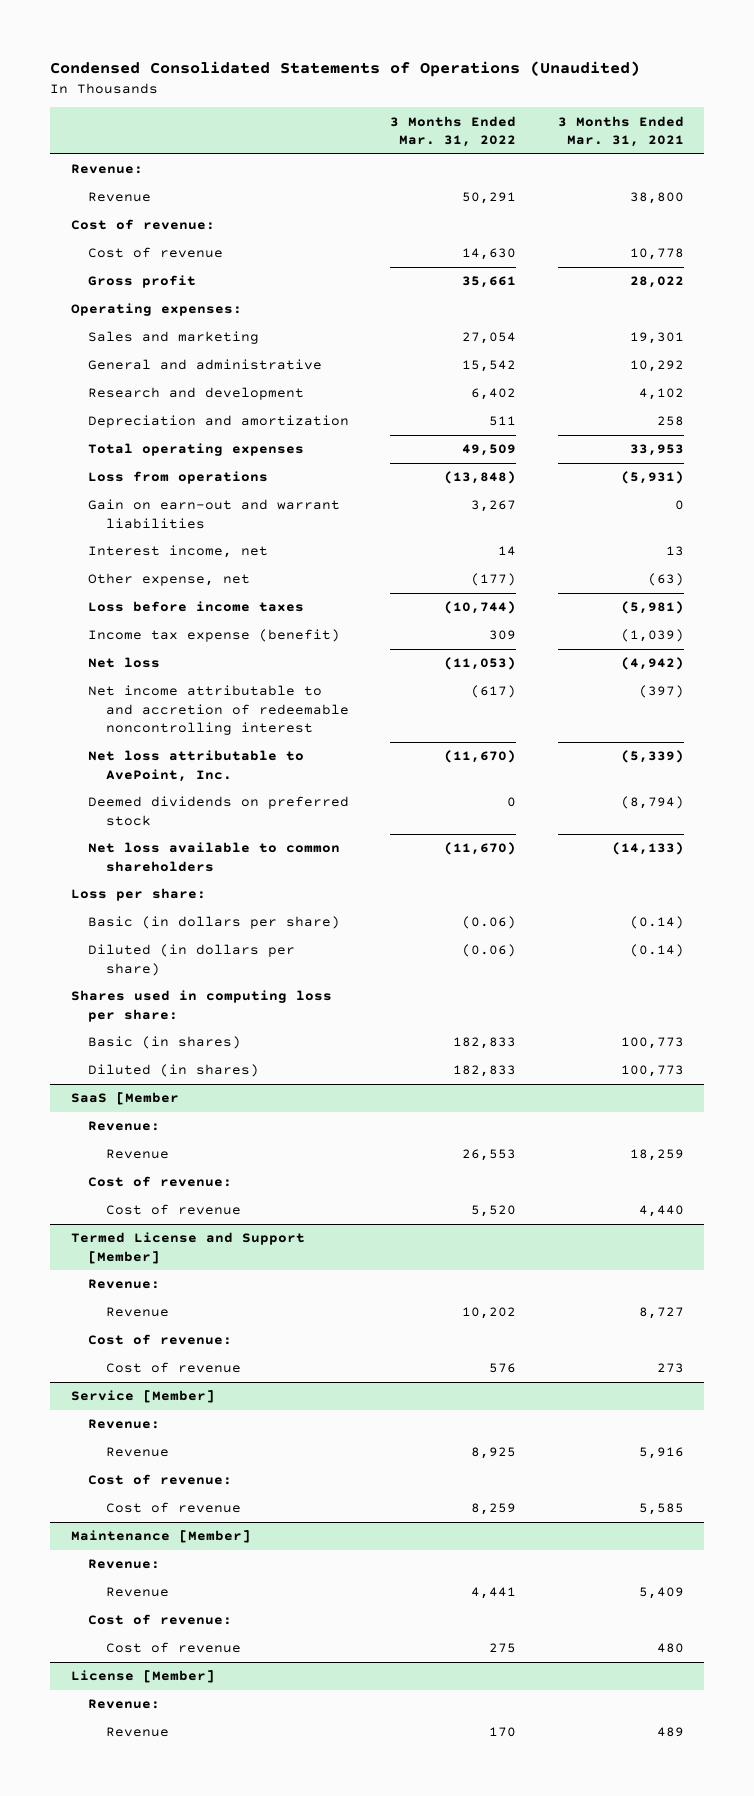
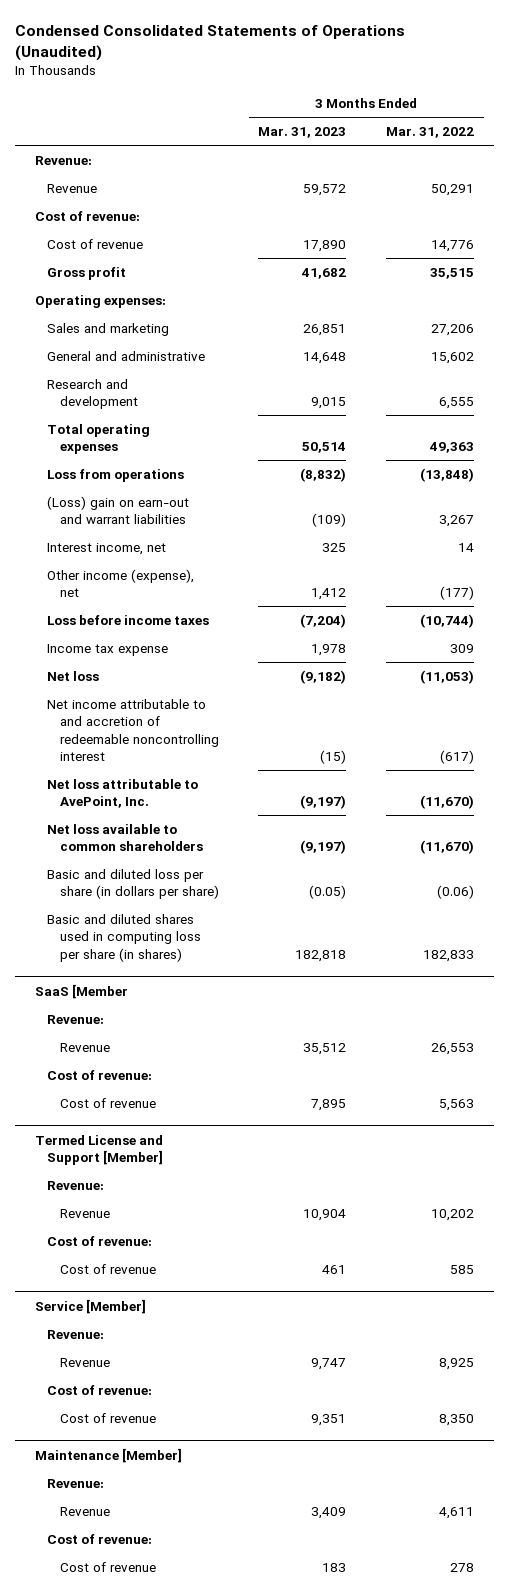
- | 3 Months Ended Mar. 31, 2022 | 3 Months Ended Mar. 31, 2021
+ | 3 Months Ended Mar. 31, 2023 | 3 Months Ended Mar. 31, 2022
- Cost of revenue | 14,630 | 10,778
- Gross profit | 35,661 | 28,022
+ Cost of revenue | 17,890 | 14,776
+ Gross profit | 41,682 | 35,515
- Sales and marketing | 27,054 | 19,301
- General and administrative | 15,542 | 10,292
- Research and development | 6,402 | 4,102
- Depreciation and amortization | 511 | 258
- Total operating expenses | 49,509 | 33,953
+ Sales and marketing | 26,851 | 27,206
+ General and administrative | 14,648 | 15,602
+ Research and development | 9,015 | 6,555
+ Total operating expenses | 50,514 | 49,363
- Gain on earn-out and warrant liabilities | 3,267 | 0
+ (Loss) gain on earn-out and warrant liabilities | (109) | 3,267
- Other expense, net | (177) | (63)
+ Other income (expense), net | 1,412 | (177)
- Income tax expense (benefit) | 309 | (1,039)
+ Income tax expense | 1,978 | 309
- Deemed dividends on preferred stock | 0 | (8,794)
- Loss per share:
- Basic (in dollars per share) | (0.06) | (0.14)
- Diluted (in dollars per share) | (0.06) | (0.14)
- Shares used in computing loss per share:
- Basic (in shares) | 182,833 | 100,773
- Diluted (in shares) | 182,833 | 100,773
+ Basic and diluted loss per share (in dollars per share) | (0.05) | (0.06)
+ Basic and diluted shares used in computing loss per share (in shares) | 182,818 | 182,833
@ SaaS [Member
- Cost of revenue | 5,520 | 4,440
+ Cost of revenue | 7,895 | 5,563
@ Termed License and Support [Member]
- Cost of revenue | 576 | 273
+ Cost of revenue | 461 | 585
@ Service [Member]
- Cost of revenue | 8,259 | 5,585
+ Cost of revenue | 9,351 | 8,350
@ Maintenance [Member]
- Revenue | 4,441 | 5,409
+ Revenue | 3,409 | 4,611
- Cost of revenue | 275 | 480
- License [Member]
- Revenue:
- Revenue | 170 | 489
@ Maintenance [Member]
+ Cost of revenue | 183 | 278

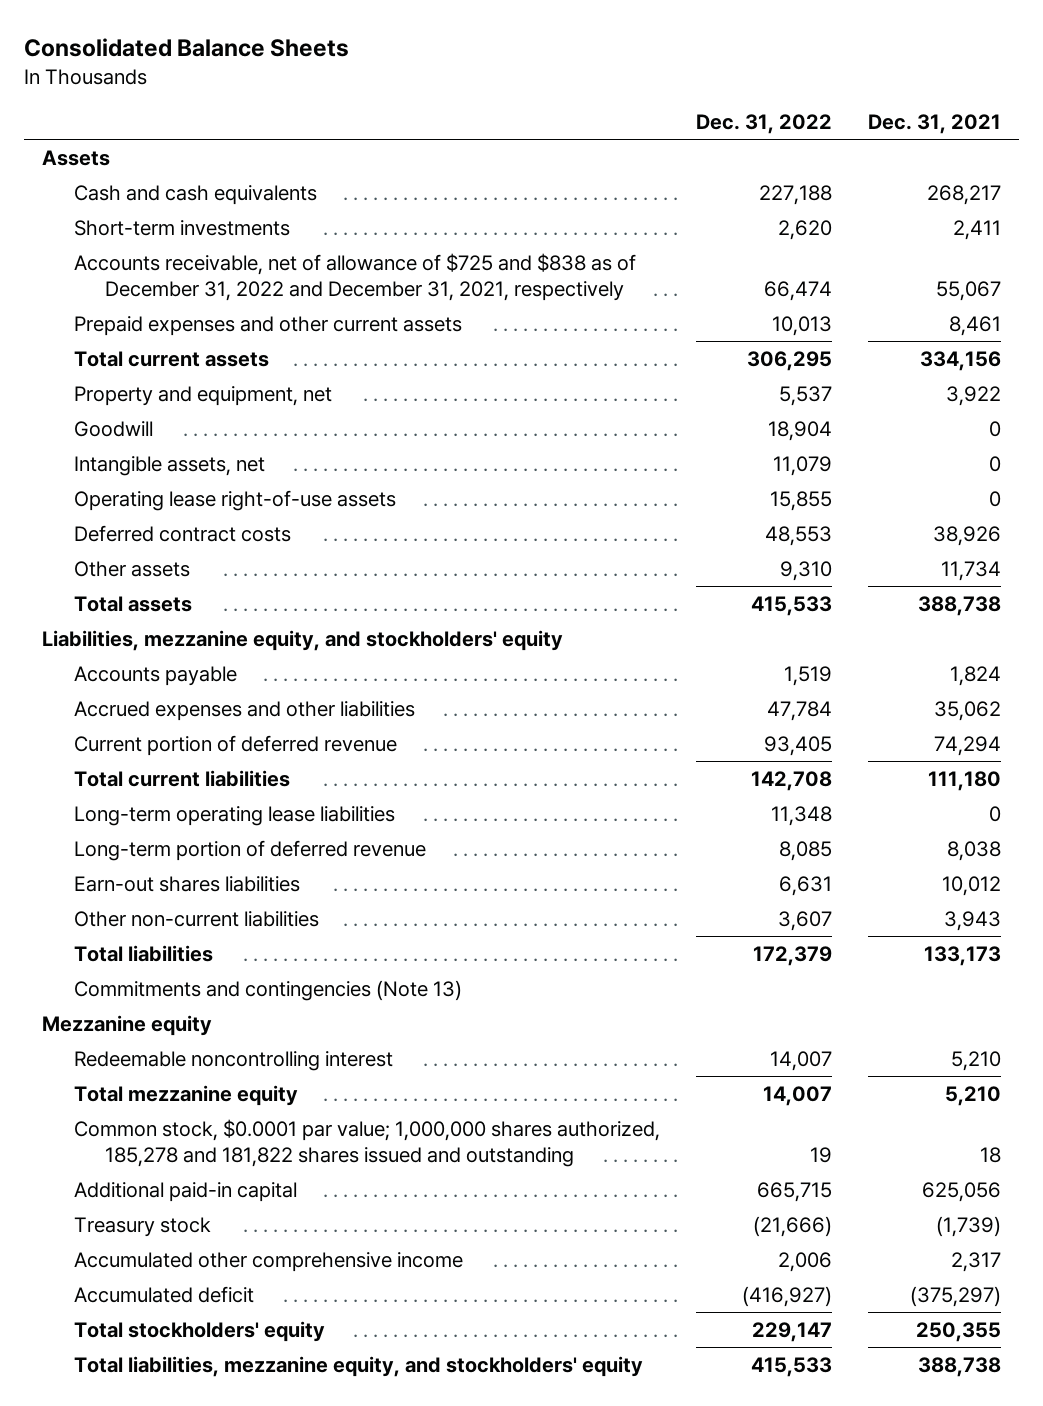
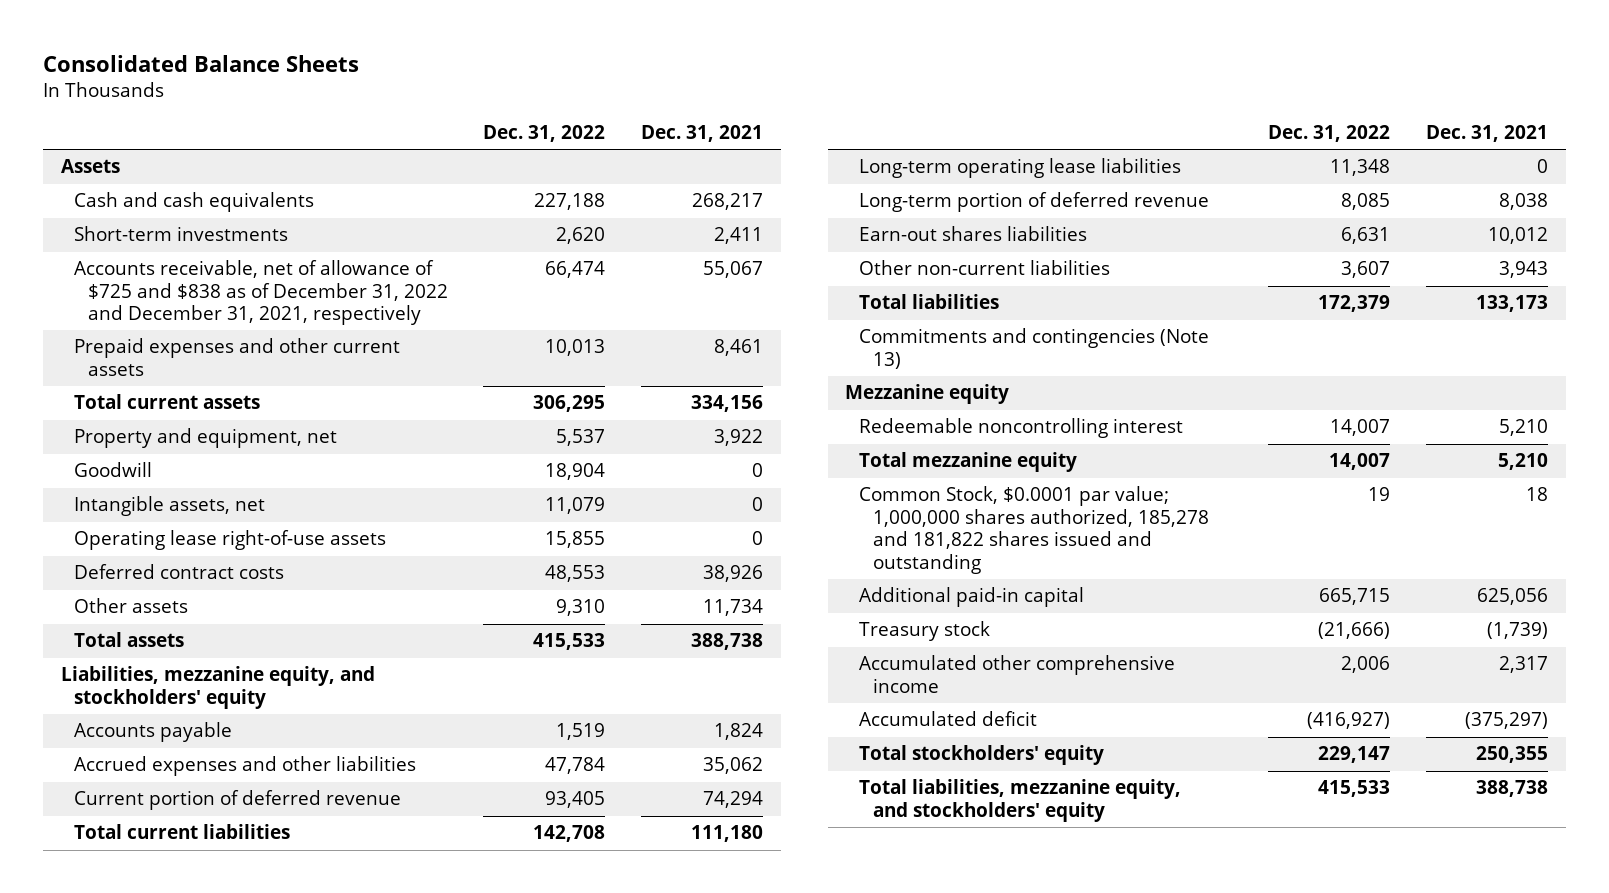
- Common stock, $0.0001 par value; 1,000,000 shares authorized, 185,278 and 181,822 shares issued and outstanding | 19 | 18
+ Common Stock, $0.0001 par value; 1,000,000 shares authorized, 185,278 and 181,822 shares issued and outstanding | 19 | 18

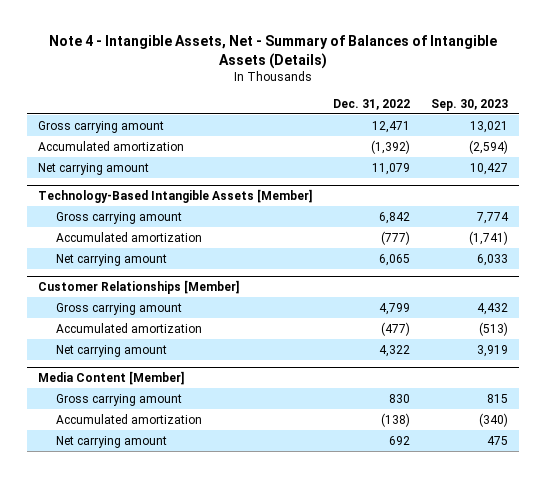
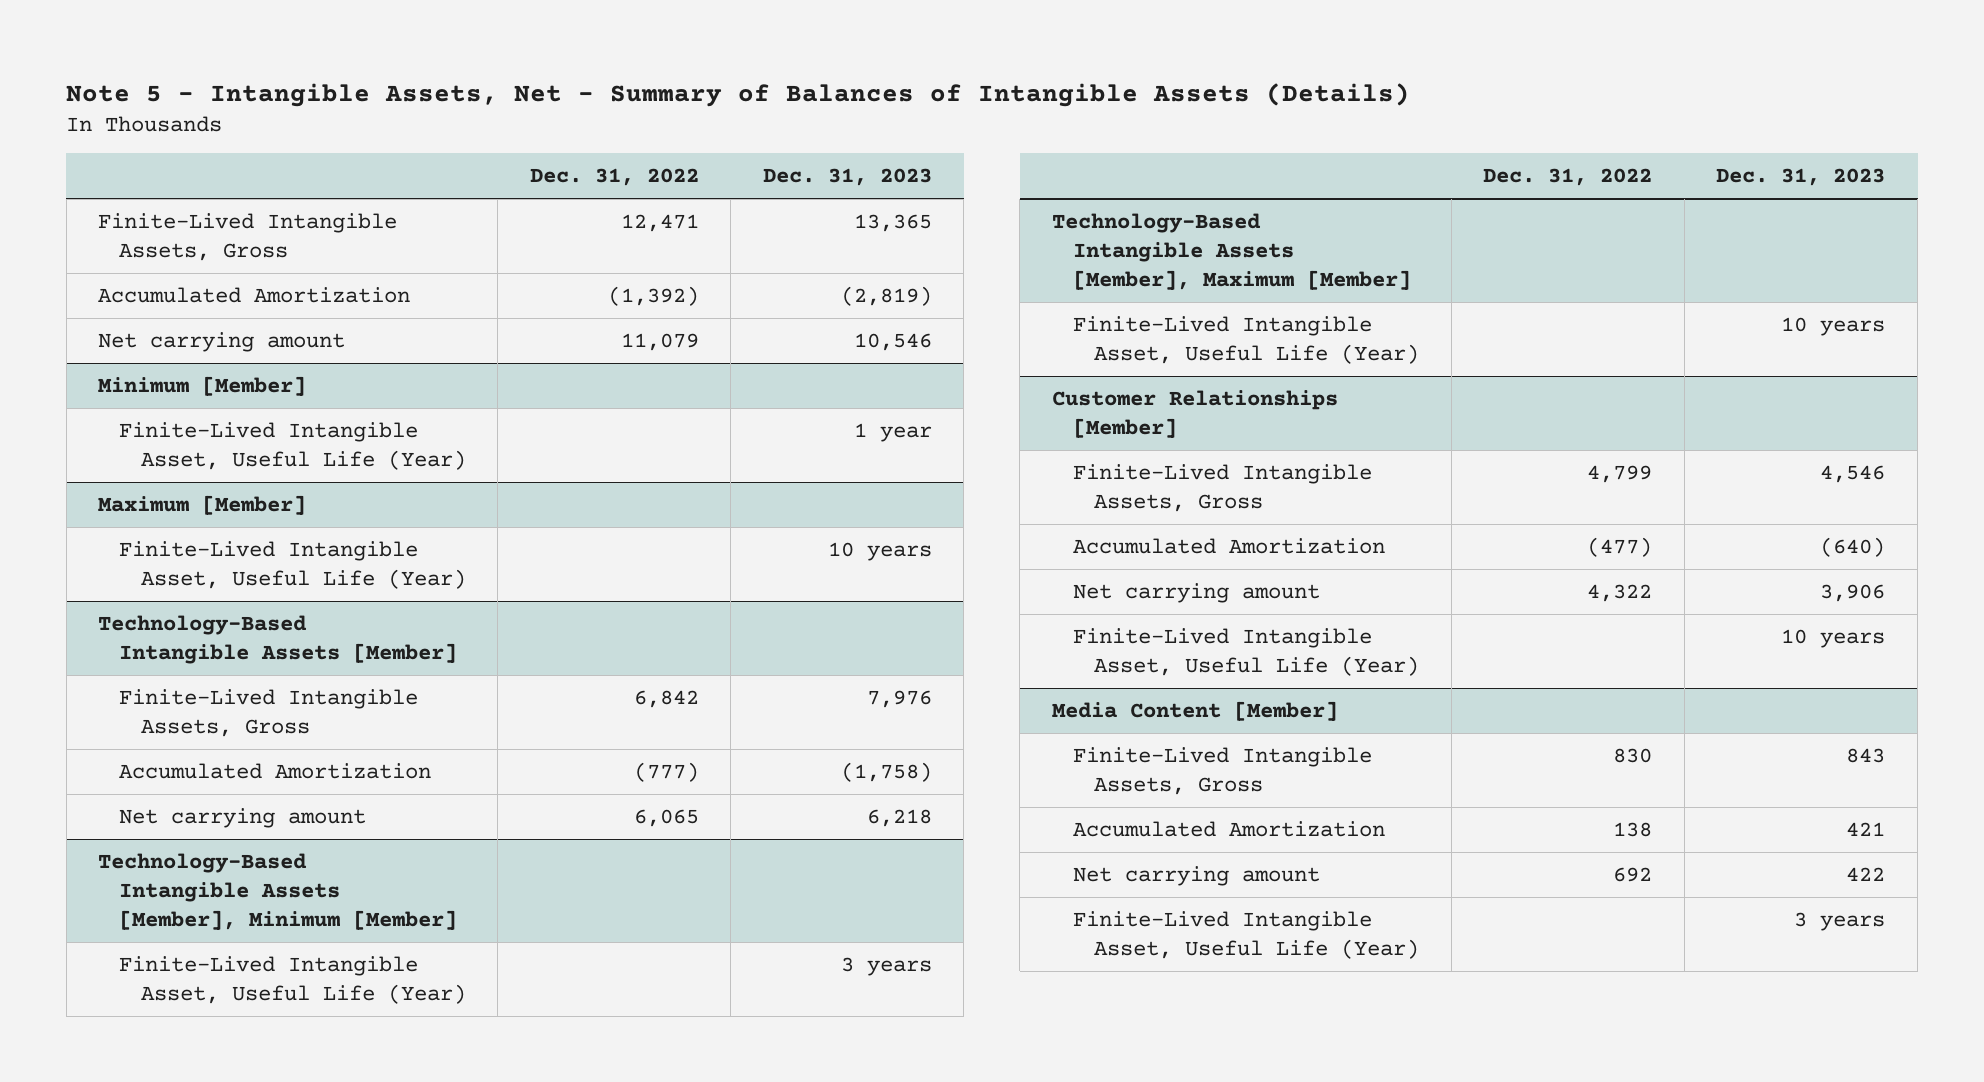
- Note 4 - Intangible Assets, Net - Summary of Balances of Intangible Assets (Details)
+ Note 5 - Intangible Assets, Net - Summary of Balances of Intangible Assets (Details)
- | Dec. 31, 2022 | Sep. 30, 2023
+ | Dec. 31, 2022 | Dec. 31, 2023
- Gross carrying amount | 12,471 | 13,021
- Accumulated amortization | (1,392) | (2,594)
+ Finite-Lived Intangible Assets, Gross | 12,471 | 13,365
+ Accumulated Amortization | (1,392) | (2,819)
+ Minimum [Member]
+ Finite-Lived Intangible Asset, Useful Life (Year) | | 1 year
+ Maximum [Member]
+ Finite-Lived Intangible Asset, Useful Life (Year) | | 10 years
@ Technology-Based Intangible Assets [Member]
- Gross carrying amount | 6,842 | 7,774
- Accumulated amortization | (777) | (1,741)
+ Finite-Lived Intangible Assets, Gross | 6,842 | 7,976
+ Accumulated Amortization | (777) | (1,758)
+ Technology-Based Intangible Assets [Member], Minimum [Member]
+ Finite-Lived Intangible Asset, Useful Life (Year) | | 3 years
+ Technology-Based Intangible Assets [Member], Maximum [Member]
+ Finite-Lived Intangible Asset, Useful Life (Year) | | 10 years
@ Customer Relationships [Member]
- Gross carrying amount | 4,799 | 4,432
- Accumulated amortization | (477) | (513)
+ Finite-Lived Intangible Assets, Gross | 4,799 | 4,546
+ Accumulated Amortization | (477) | (640)
+ Finite-Lived Intangible Asset, Useful Life (Year) | | 10 years
@ Media Content [Member]
- Gross carrying amount | 830 | 815
- Accumulated amortization | (138) | (340)
+ Finite-Lived Intangible Assets, Gross | 830 | 843
+ Accumulated Amortization | 138 | 421
+ Finite-Lived Intangible Asset, Useful Life (Year) | | 3 years

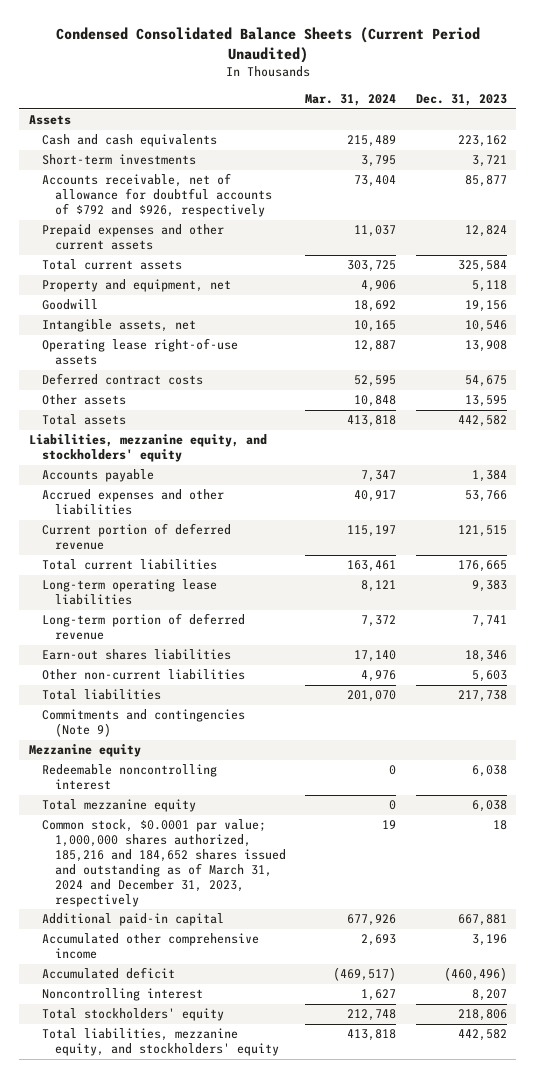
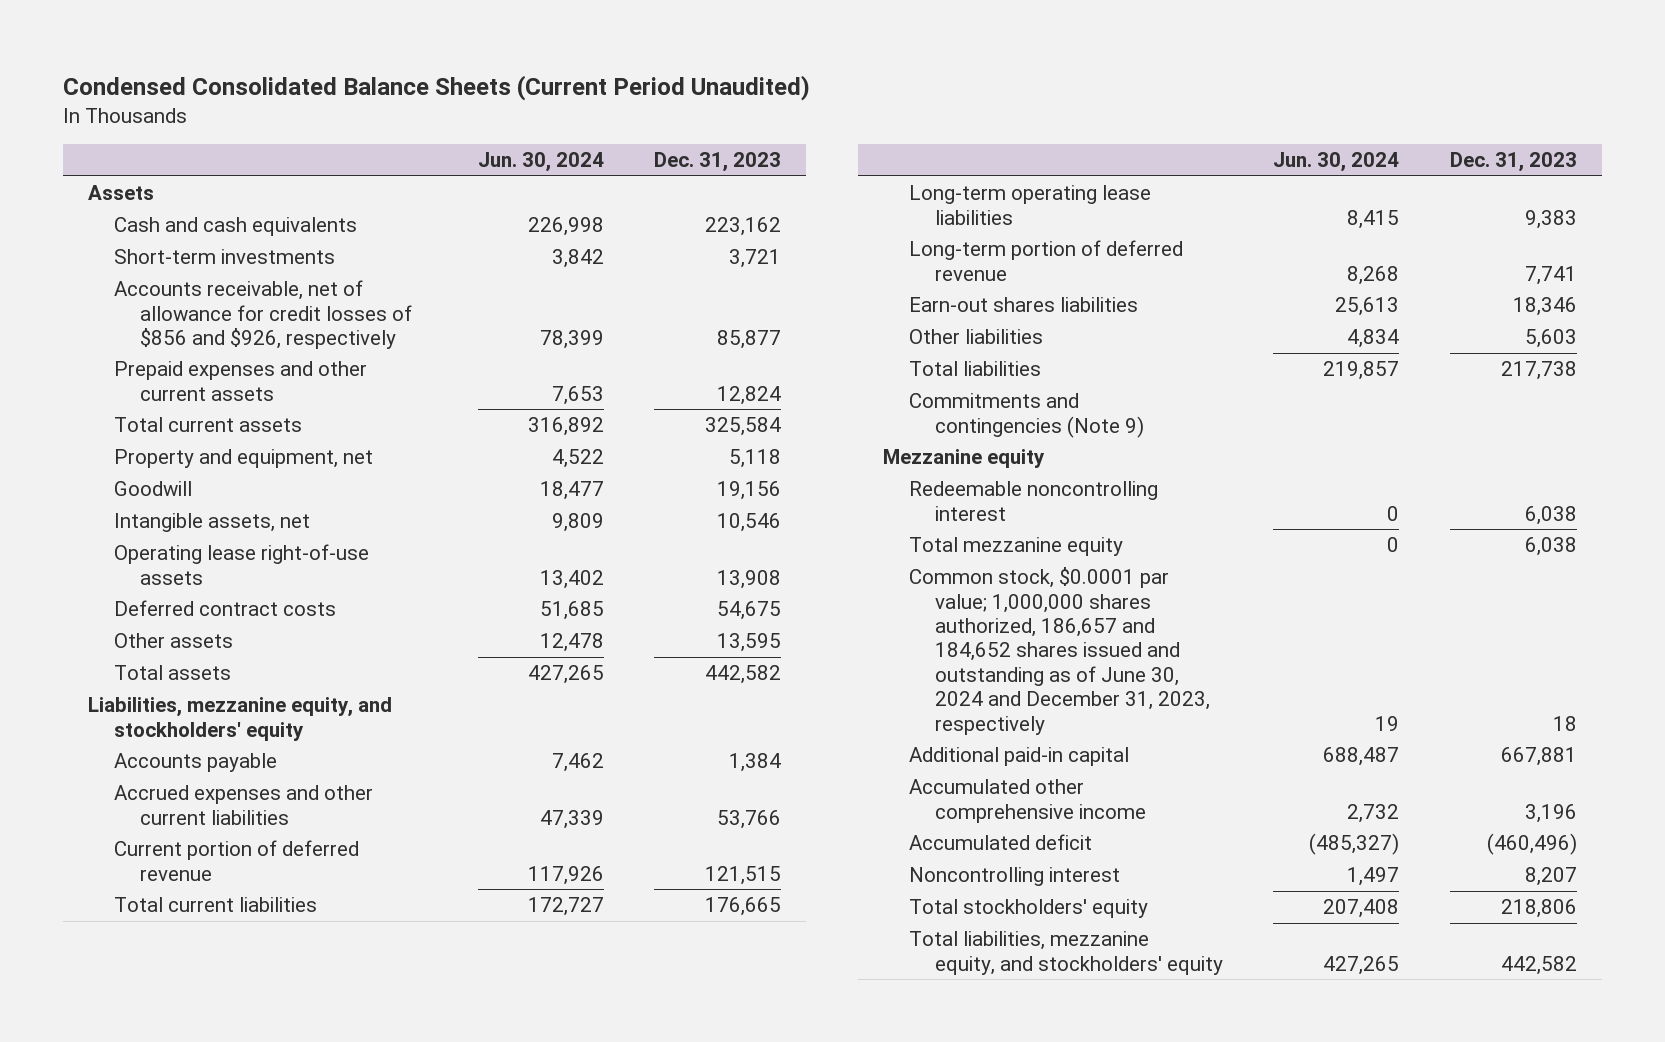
- | Mar. 31, 2024 | Dec. 31, 2023
+ | Jun. 30, 2024 | Dec. 31, 2023
- Accounts receivable, net of allowance for doubtful accounts of $792 and $926, respectively | 73,404 | 85,877
+ Accounts receivable, net of allowance for credit losses of $856 and $926, respectively | 78,399 | 85,877
- Accrued expenses and other liabilities | 40,917 | 53,766
+ Accrued expenses and other current liabilities | 47,339 | 53,766
- Other non-current liabilities | 4,976 | 5,603
+ Other liabilities | 4,834 | 5,603
- Common stock, $0.0001 par value; 1,000,000 shares authorized, 185,216 and 184,652 shares issued and outstanding as of March 31, 2024 and December 31, 2023, respectively | 19 | 18
+ Common stock, $0.0001 par value; 1,000,000 shares authorized, 186,657 and 184,652 shares issued and outstanding as of June 30, 2024 and December 31, 2023, respectively | 19 | 18

